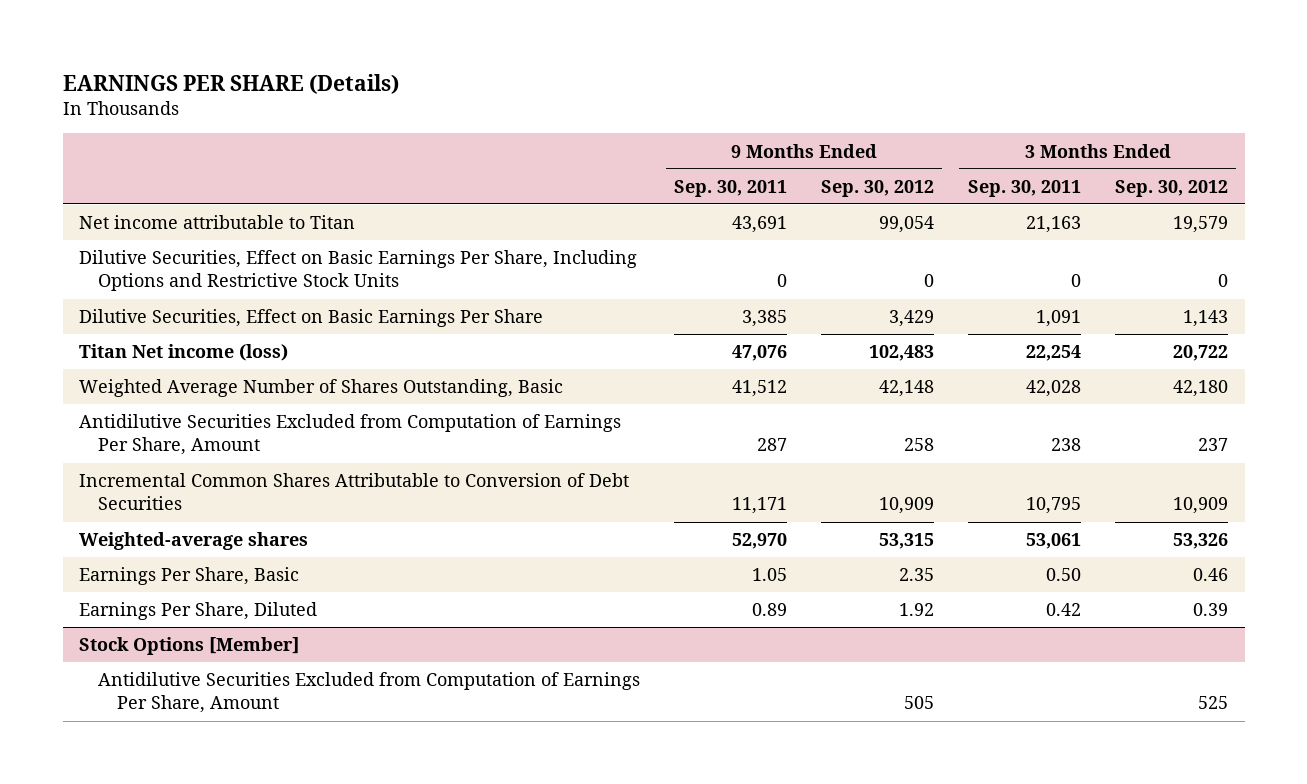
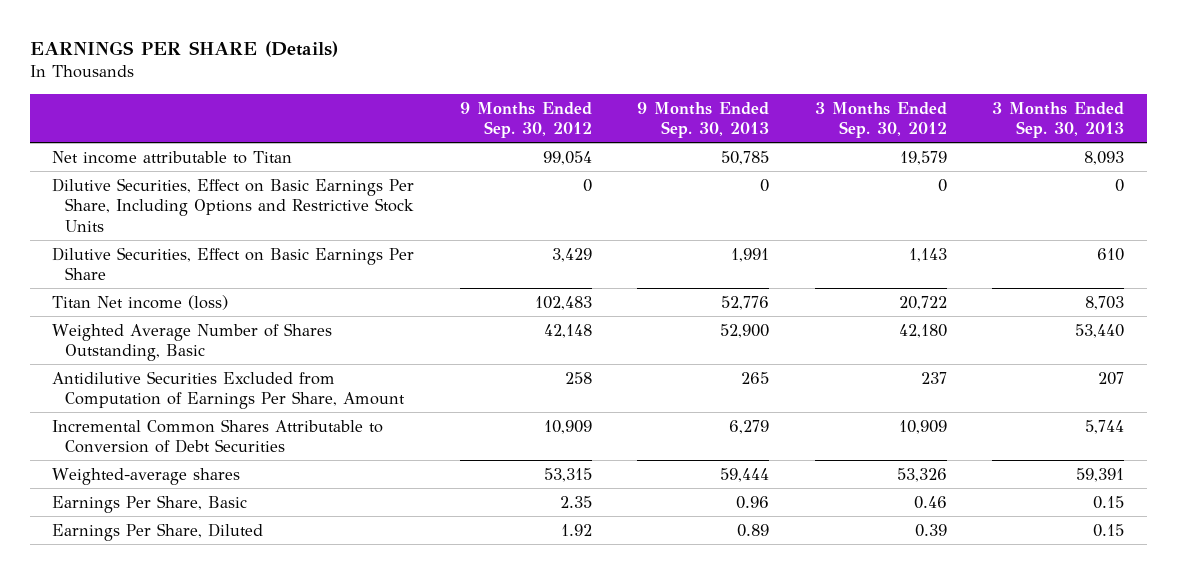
- | 9 Months Ended Sep. 30, 2011 | 9 Months Ended Sep. 30, 2012 | 3 Months Ended Sep. 30, 2011 | 3 Months Ended Sep. 30, 2012
+ | 9 Months Ended Sep. 30, 2012 | 9 Months Ended Sep. 30, 2013 | 3 Months Ended Sep. 30, 2012 | 3 Months Ended Sep. 30, 2013
- Stock Options [Member]
- Antidilutive Securities Excluded from Computation of Earnings Per Share, Amount | | 505 | | 525

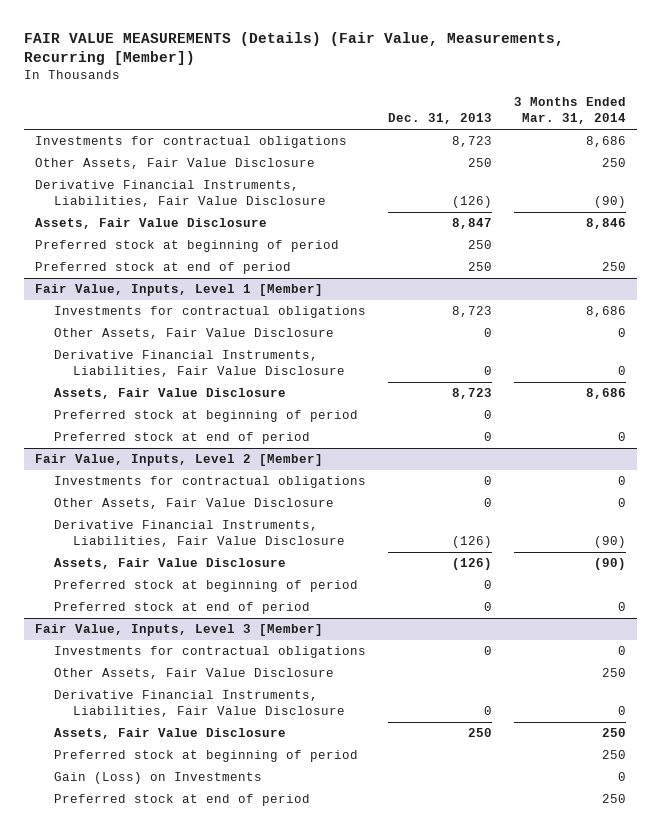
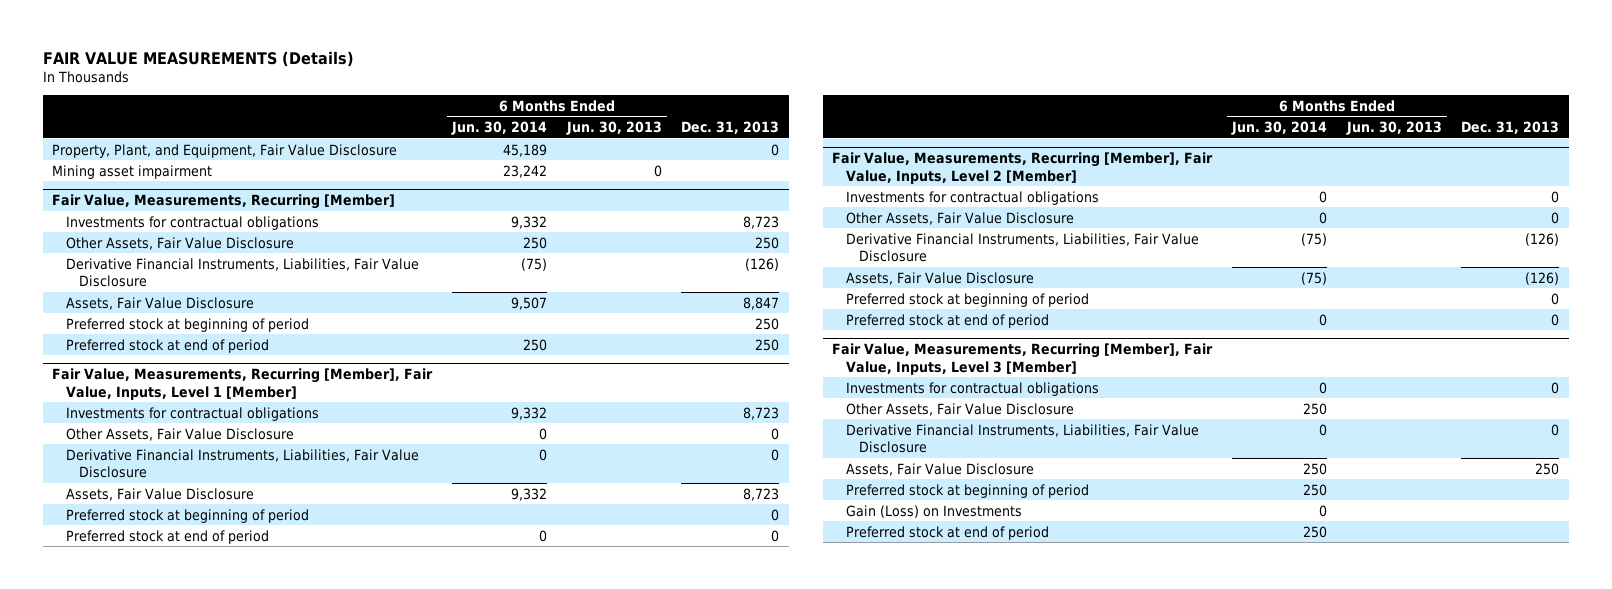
- FAIR VALUE MEASUREMENTS (Details) (Fair Value, Measurements, Recurring [Member])
+ FAIR VALUE MEASUREMENTS (Details)
- | Dec. 31, 2013 | 3 Months Ended Mar. 31, 2014
+ | 6 Months Ended Jun. 30, 2014 | 6 Months Ended Jun. 30, 2013 | Dec. 31, 2013
+ Property, Plant, and Equipment, Fair Value Disclosure | 45,189 | | 0
+ Mining asset impairment | 23,242 | 0 |
+ Fair Value, Measurements, Recurring [Member]
- Fair Value, Inputs, Level 1 [Member]
+ Fair Value, Measurements, Recurring [Member], Fair Value, Inputs, Level 1 [Member]
- Fair Value, Inputs, Level 2 [Member]
+ Fair Value, Measurements, Recurring [Member], Fair Value, Inputs, Level 2 [Member]
- Fair Value, Inputs, Level 3 [Member]
+ Fair Value, Measurements, Recurring [Member], Fair Value, Inputs, Level 3 [Member]

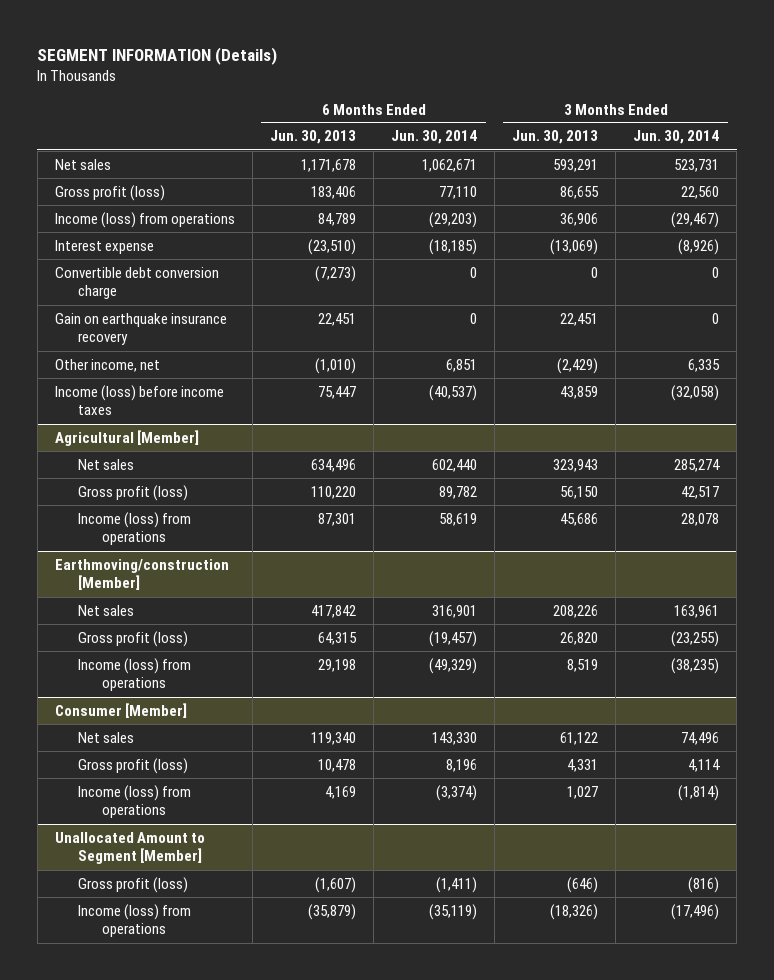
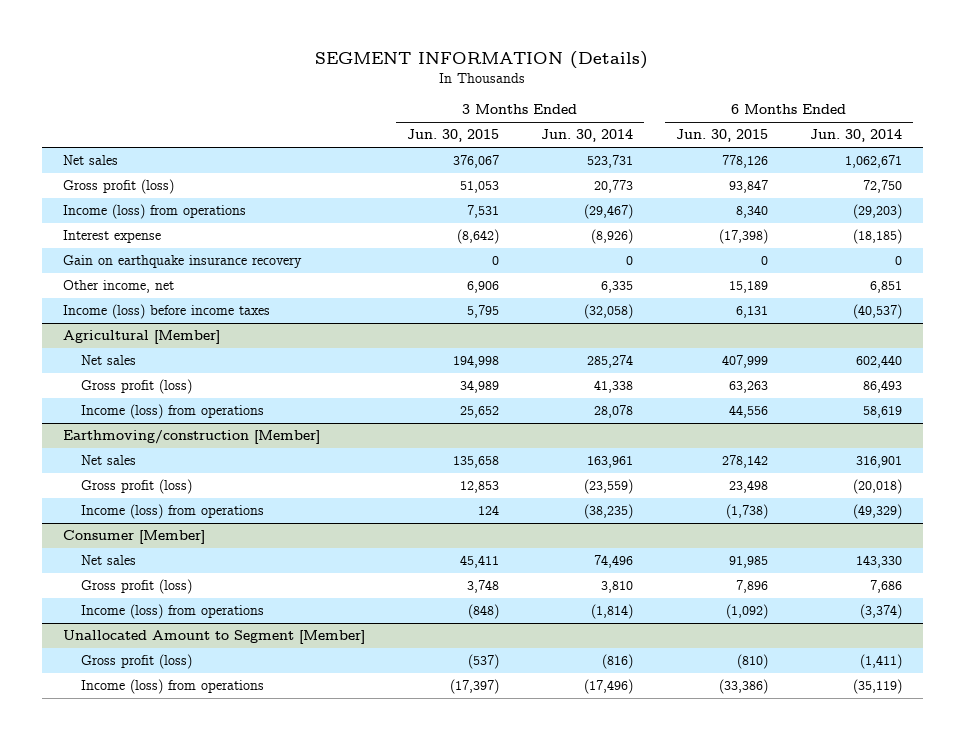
- | 6 Months Ended Jun. 30, 2013 | 6 Months Ended Jun. 30, 2014 | 3 Months Ended Jun. 30, 2013 | 3 Months Ended Jun. 30, 2014
+ | 3 Months Ended Jun. 30, 2015 | 3 Months Ended Jun. 30, 2014 | 6 Months Ended Jun. 30, 2015 | 6 Months Ended Jun. 30, 2014
- Gross profit (loss) | 183,406 | 77,110 | 86,655 | 22,560
+ Gross profit (loss) | 51,053 | 20,773 | 93,847 | 72,750
- Convertible debt conversion charge | (7,273) | 0 | 0 | 0
@ Agricultural [Member]
- Gross profit (loss) | 110,220 | 89,782 | 56,150 | 42,517
+ Gross profit (loss) | 34,989 | 41,338 | 63,263 | 86,493
@ Earthmoving/construction [Member]
- Gross profit (loss) | 64,315 | (19,457) | 26,820 | (23,255)
+ Gross profit (loss) | 12,853 | (23,559) | 23,498 | (20,018)
@ Consumer [Member]
- Gross profit (loss) | 10,478 | 8,196 | 4,331 | 4,114
+ Gross profit (loss) | 3,748 | 3,810 | 7,896 | 7,686

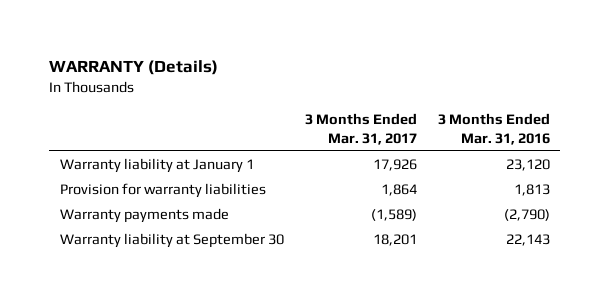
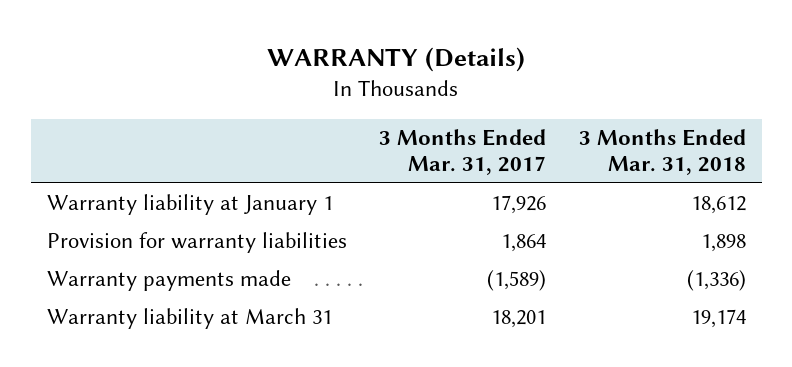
- | 3 Months Ended Mar. 31, 2017 | 3 Months Ended Mar. 31, 2016
+ | 3 Months Ended Mar. 31, 2017 | 3 Months Ended Mar. 31, 2018
- Warranty liability at September 30 | 18,201 | 22,143
+ Warranty liability at March 31 | 18,201 | 19,174

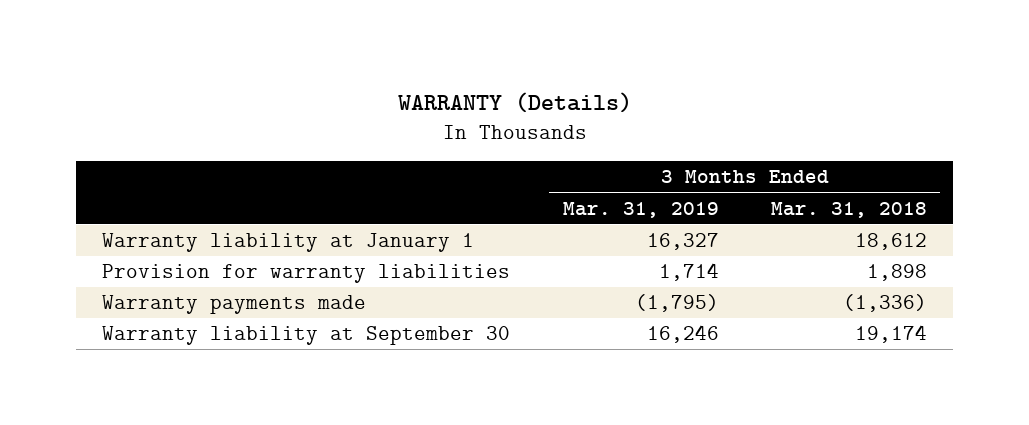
- | 3 Months Ended Mar. 31, 2017 | 3 Months Ended Mar. 31, 2018
+ | 3 Months Ended Mar. 31, 2019 | 3 Months Ended Mar. 31, 2018
- Warranty liability at March 31 | 18,201 | 19,174
+ Warranty liability at September 30 | 16,246 | 19,174

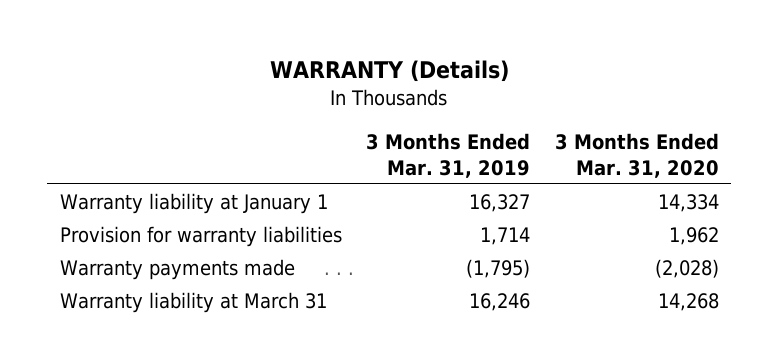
- | 3 Months Ended Mar. 31, 2019 | 3 Months Ended Mar. 31, 2018
+ | 3 Months Ended Mar. 31, 2019 | 3 Months Ended Mar. 31, 2020
- Warranty liability at September 30 | 16,246 | 19,174
+ Warranty liability at March 31 | 16,246 | 14,268

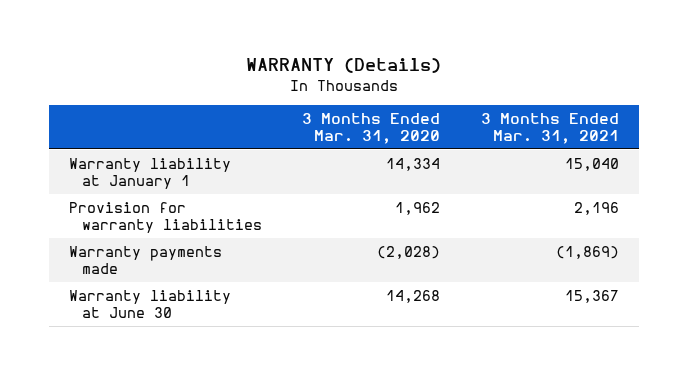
- | 3 Months Ended Mar. 31, 2019 | 3 Months Ended Mar. 31, 2020
+ | 3 Months Ended Mar. 31, 2020 | 3 Months Ended Mar. 31, 2021
- Warranty liability at March 31 | 16,246 | 14,268
+ Warranty liability at June 30 | 14,268 | 15,367

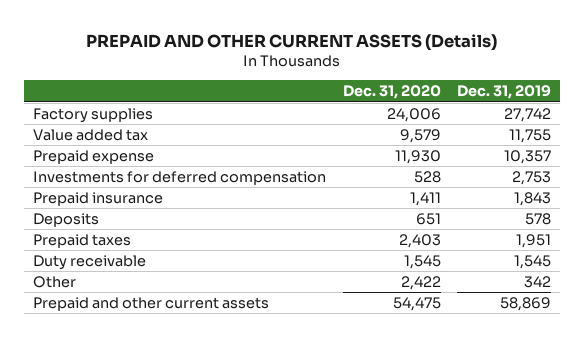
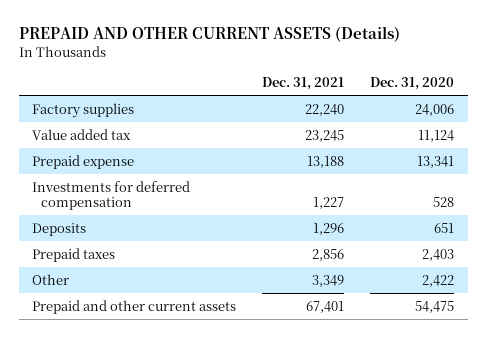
- | Dec. 31, 2020 | Dec. 31, 2019
+ | Dec. 31, 2021 | Dec. 31, 2020
- Value added tax | 9,579 | 11,755
- Prepaid expense | 11,930 | 10,357
+ Value added tax | 23,245 | 11,124
+ Prepaid expense | 13,188 | 13,341
- Prepaid insurance | 1,411 | 1,843
- Duty receivable | 1,545 | 1,545

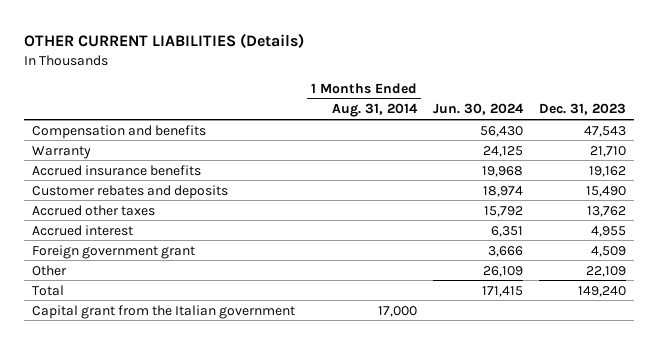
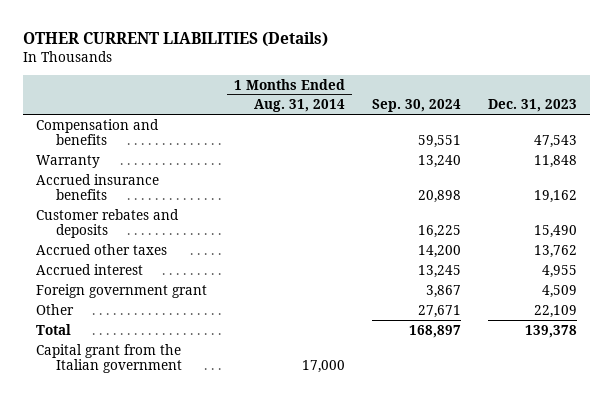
- | 1 Months Ended Aug. 31, 2014 | Jun. 30, 2024 | Dec. 31, 2023
+ | 1 Months Ended Aug. 31, 2014 | Sep. 30, 2024 | Dec. 31, 2023
- Warranty | | 24,125 | 21,710
+ Warranty | | 13,240 | 11,848
- Total | | 171,415 | 149,240
+ Total | | 168,897 | 139,378

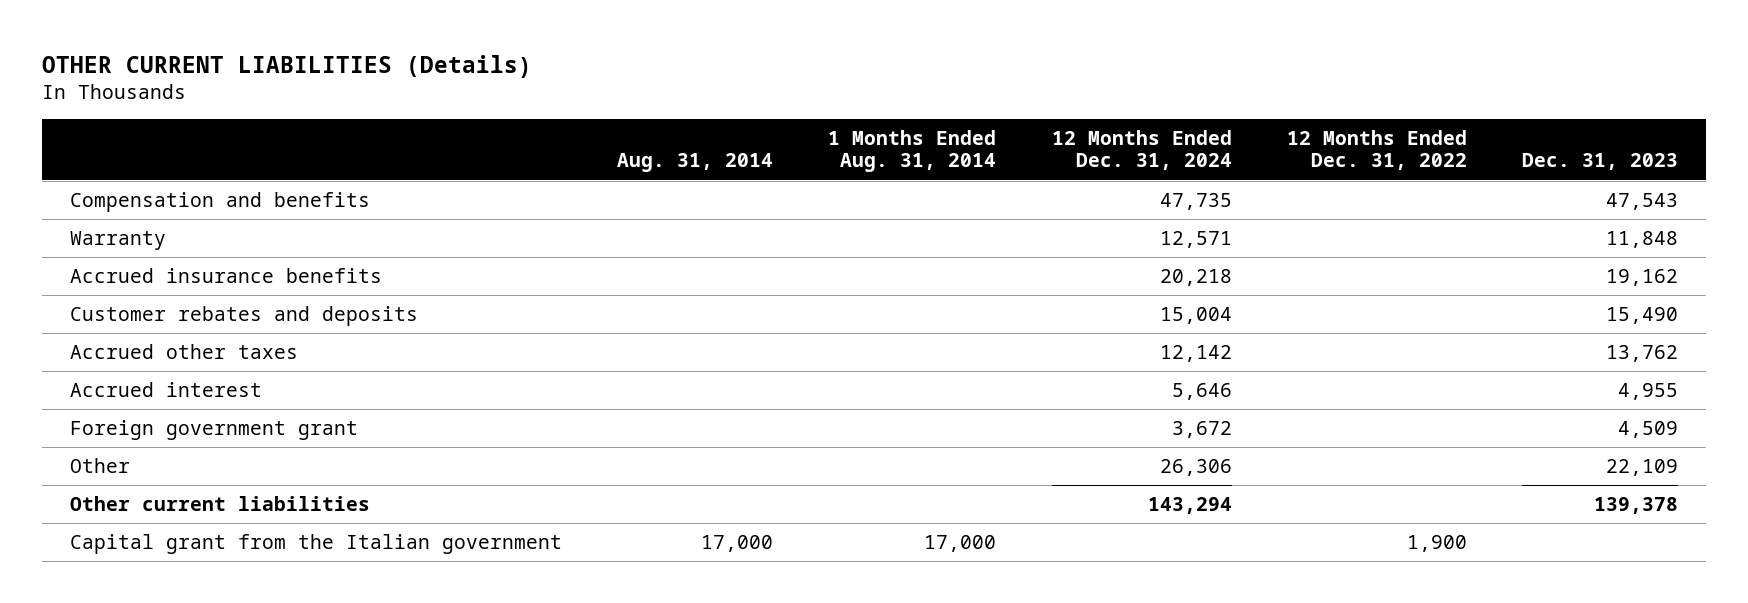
- | 1 Months Ended Aug. 31, 2014 | Sep. 30, 2024 | Dec. 31, 2023
+ | Aug. 31, 2014 | 1 Months Ended Aug. 31, 2014 | 12 Months Ended Dec. 31, 2024 | 12 Months Ended Dec. 31, 2022 | Dec. 31, 2023
- Total | | 168,897 | 139,378
+ Other current liabilities | | | 143,294 | | 139,378

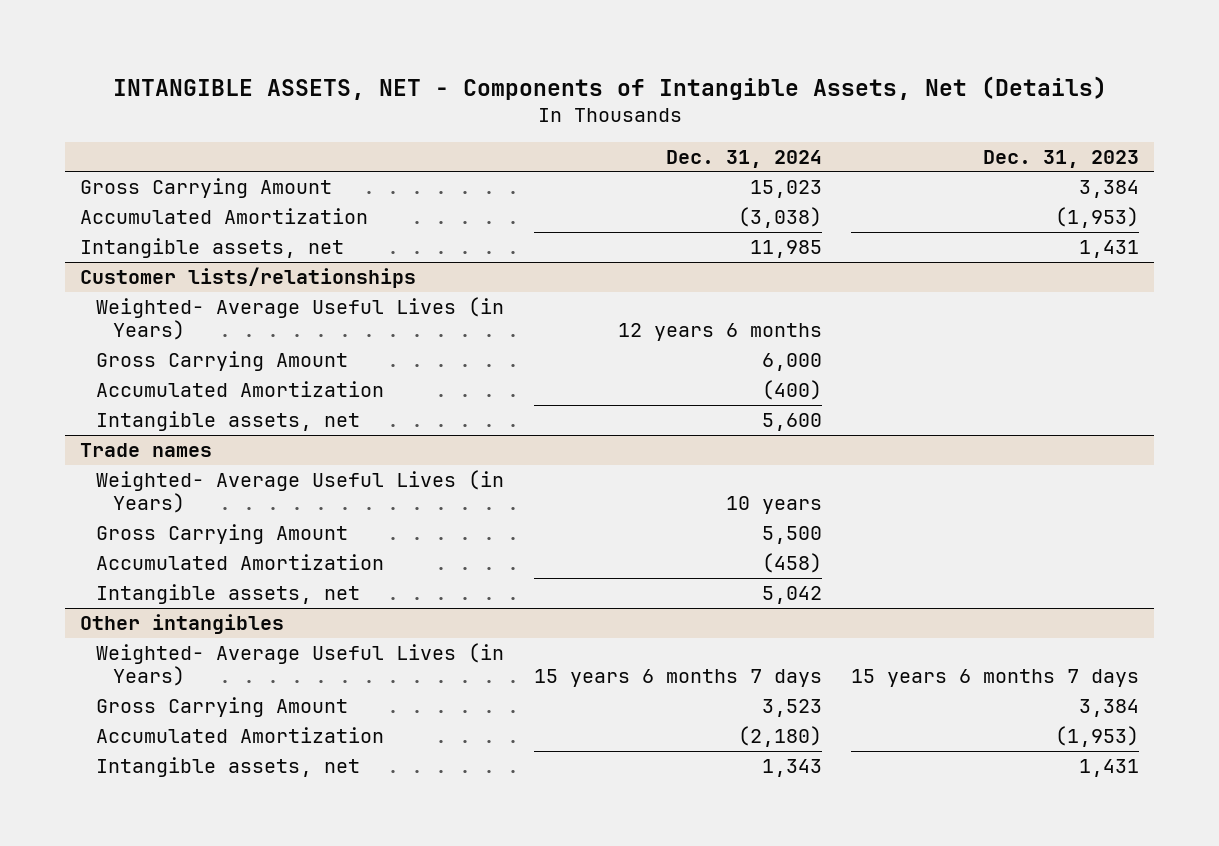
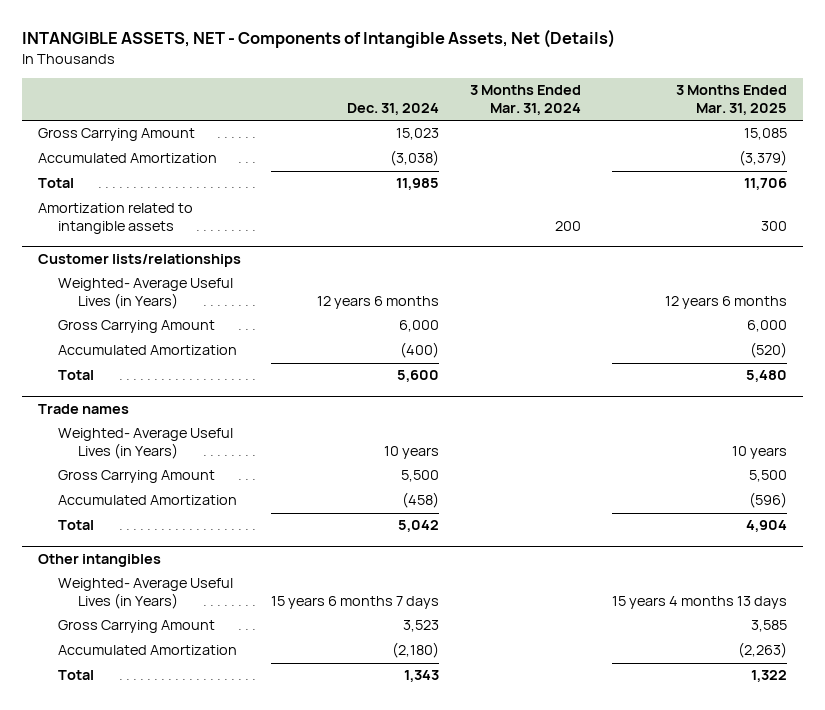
- | Dec. 31, 2024 | Dec. 31, 2023
+ | Dec. 31, 2024 | 3 Months Ended Mar. 31, 2024 | 3 Months Ended Mar. 31, 2025
- Intangible assets, net | 11,985 | 1,431
+ Total | 11,985 | | 11,706
+ Amortization related to intangible assets | | 200 | 300
@ Customer lists/relationships
- Intangible assets, net | 5,600 |
+ Total | 5,600 | | 5,480
@ Trade names
- Intangible assets, net | 5,042 |
+ Total | 5,042 | | 4,904
@ Other intangibles
- Intangible assets, net | 1,343 | 1,431
+ Total | 1,343 | | 1,322

